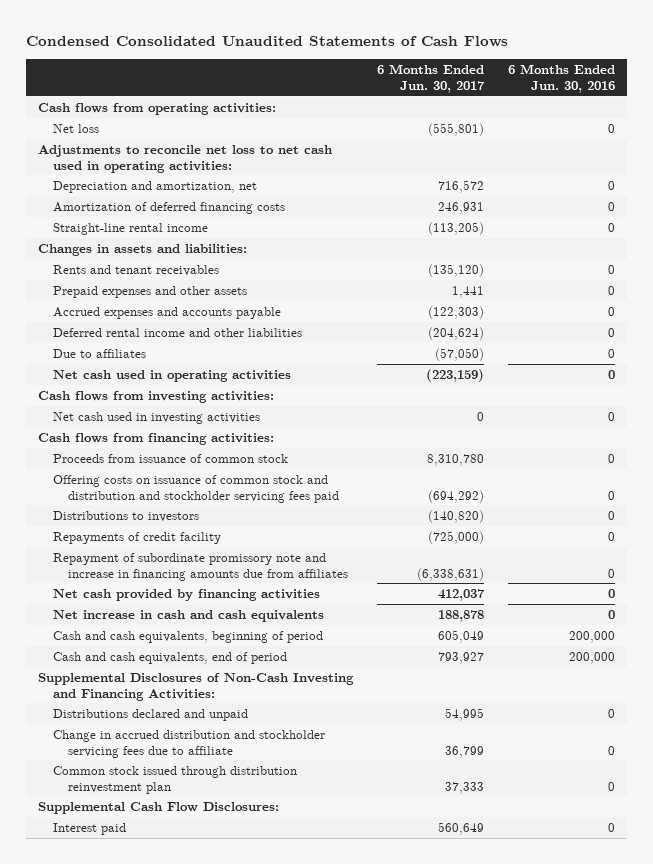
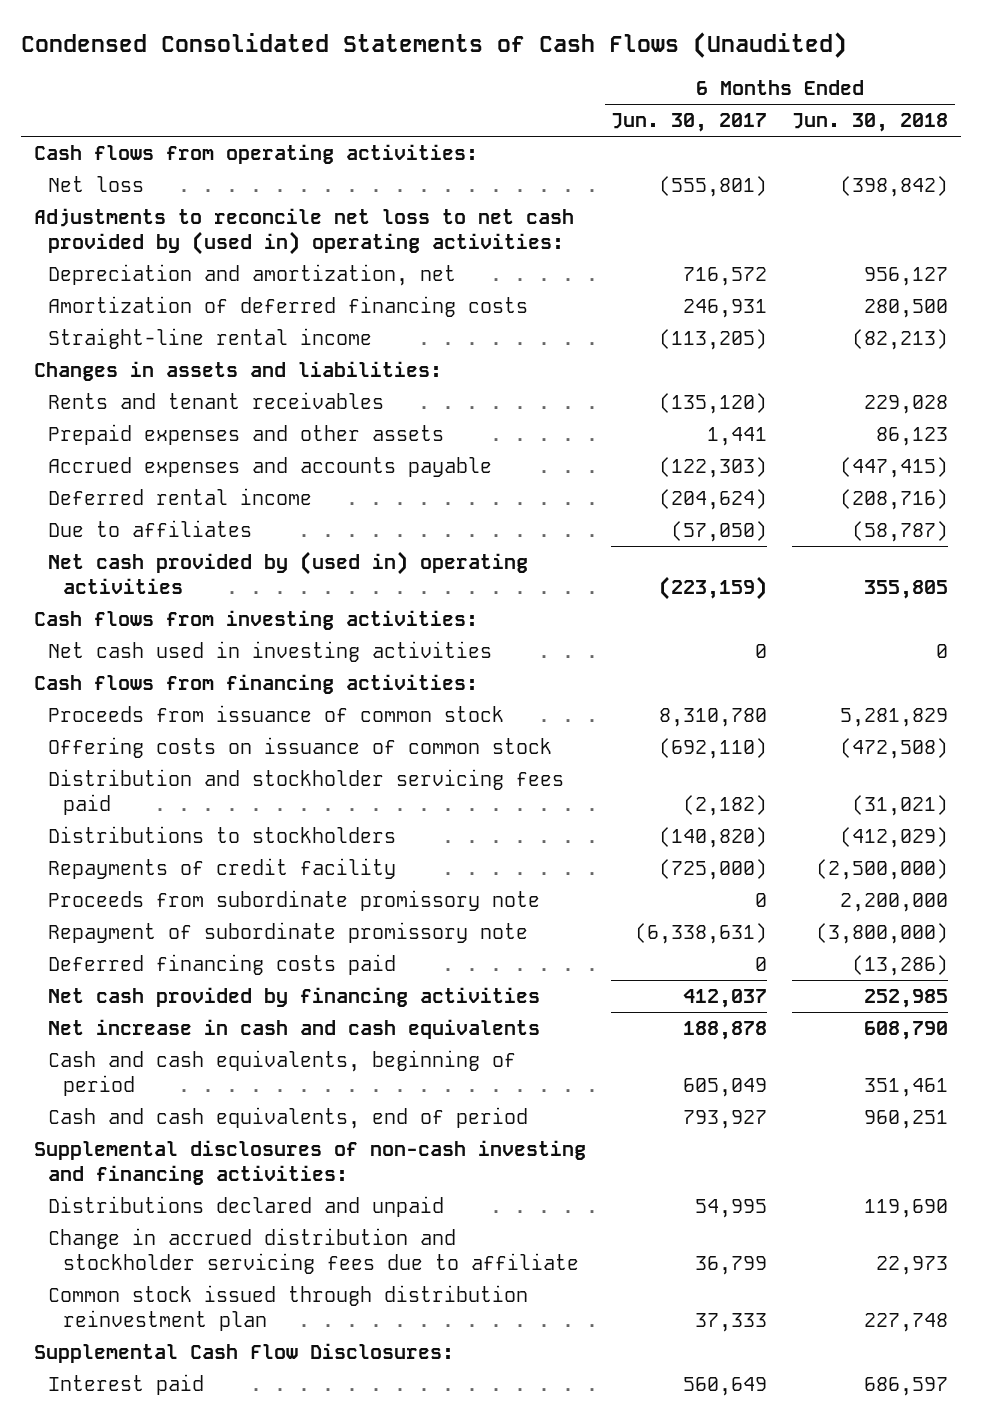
- Condensed Consolidated Unaudited Statements of Cash Flows
+ Condensed Consolidated Statements of Cash Flows (Unaudited)
- | 6 Months Ended Jun. 30, 2017 | 6 Months Ended Jun. 30, 2016
+ | 6 Months Ended Jun. 30, 2017 | 6 Months Ended Jun. 30, 2018
- Adjustments to reconcile net loss to net cash used in operating activities:
+ Adjustments to reconcile net loss to net cash provided by (used in) operating activities:
- Deferred rental income and other liabilities | (204,624) | 0
+ Deferred rental income | (204,624) | (208,716)
- Net cash used in operating activities | (223,159) | 0
+ Net cash provided by (used in) operating activities | (223,159) | 355,805
- Offering costs on issuance of common stock and distribution and stockholder servicing fees paid | (694,292) | 0
- Distributions to investors | (140,820) | 0
+ Offering costs on issuance of common stock | (692,110) | (472,508)
+ Distribution and stockholder servicing fees paid | (2,182) | (31,021)
+ Distributions to stockholders | (140,820) | (412,029)
- Repayment of subordinate promissory note and increase in financing amounts due from affiliates | (6,338,631) | 0
+ Proceeds from subordinate promissory note | 0 | 2,200,000
+ Repayment of subordinate promissory note | (6,338,631) | (3,800,000)
+ Deferred financing costs paid | 0 | (13,286)
- Supplemental Disclosures of Non-Cash Investing and Financing Activities:
+ Supplemental disclosures of non-cash investing and financing activities:

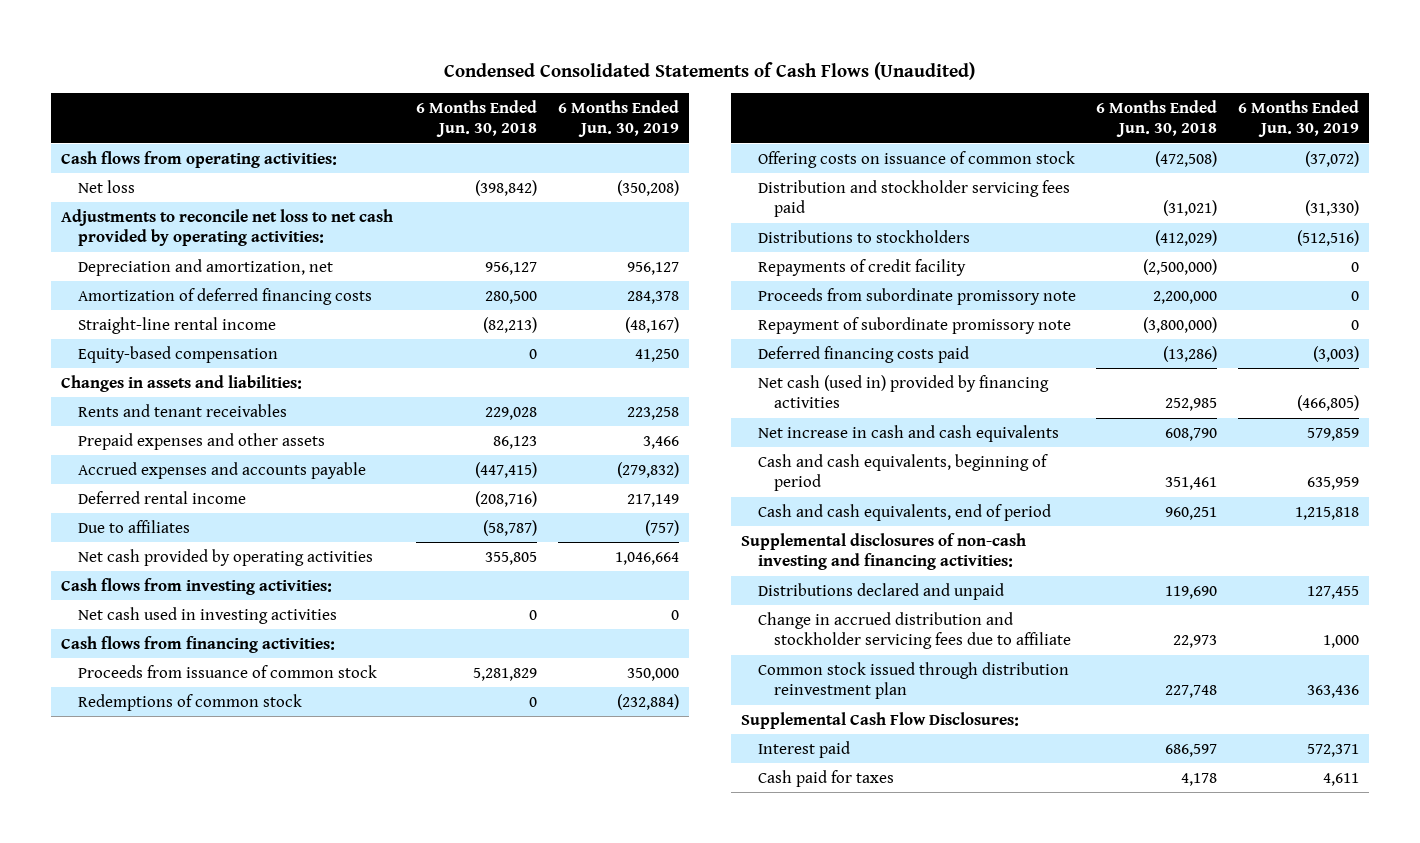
- | 6 Months Ended Jun. 30, 2017 | 6 Months Ended Jun. 30, 2018
+ | 6 Months Ended Jun. 30, 2018 | 6 Months Ended Jun. 30, 2019
- Adjustments to reconcile net loss to net cash provided by (used in) operating activities:
+ Adjustments to reconcile net loss to net cash provided by operating activities:
+ Equity-based compensation | 0 | 41,250
- Net cash provided by (used in) operating activities | (223,159) | 355,805
+ Net cash provided by operating activities | 355,805 | 1,046,664
+ Redemptions of common stock | 0 | (232,884)
- Net cash provided by financing activities | 412,037 | 252,985
+ Net cash (used in) provided by financing activities | 252,985 | (466,805)
+ Cash paid for taxes | 4,178 | 4,611

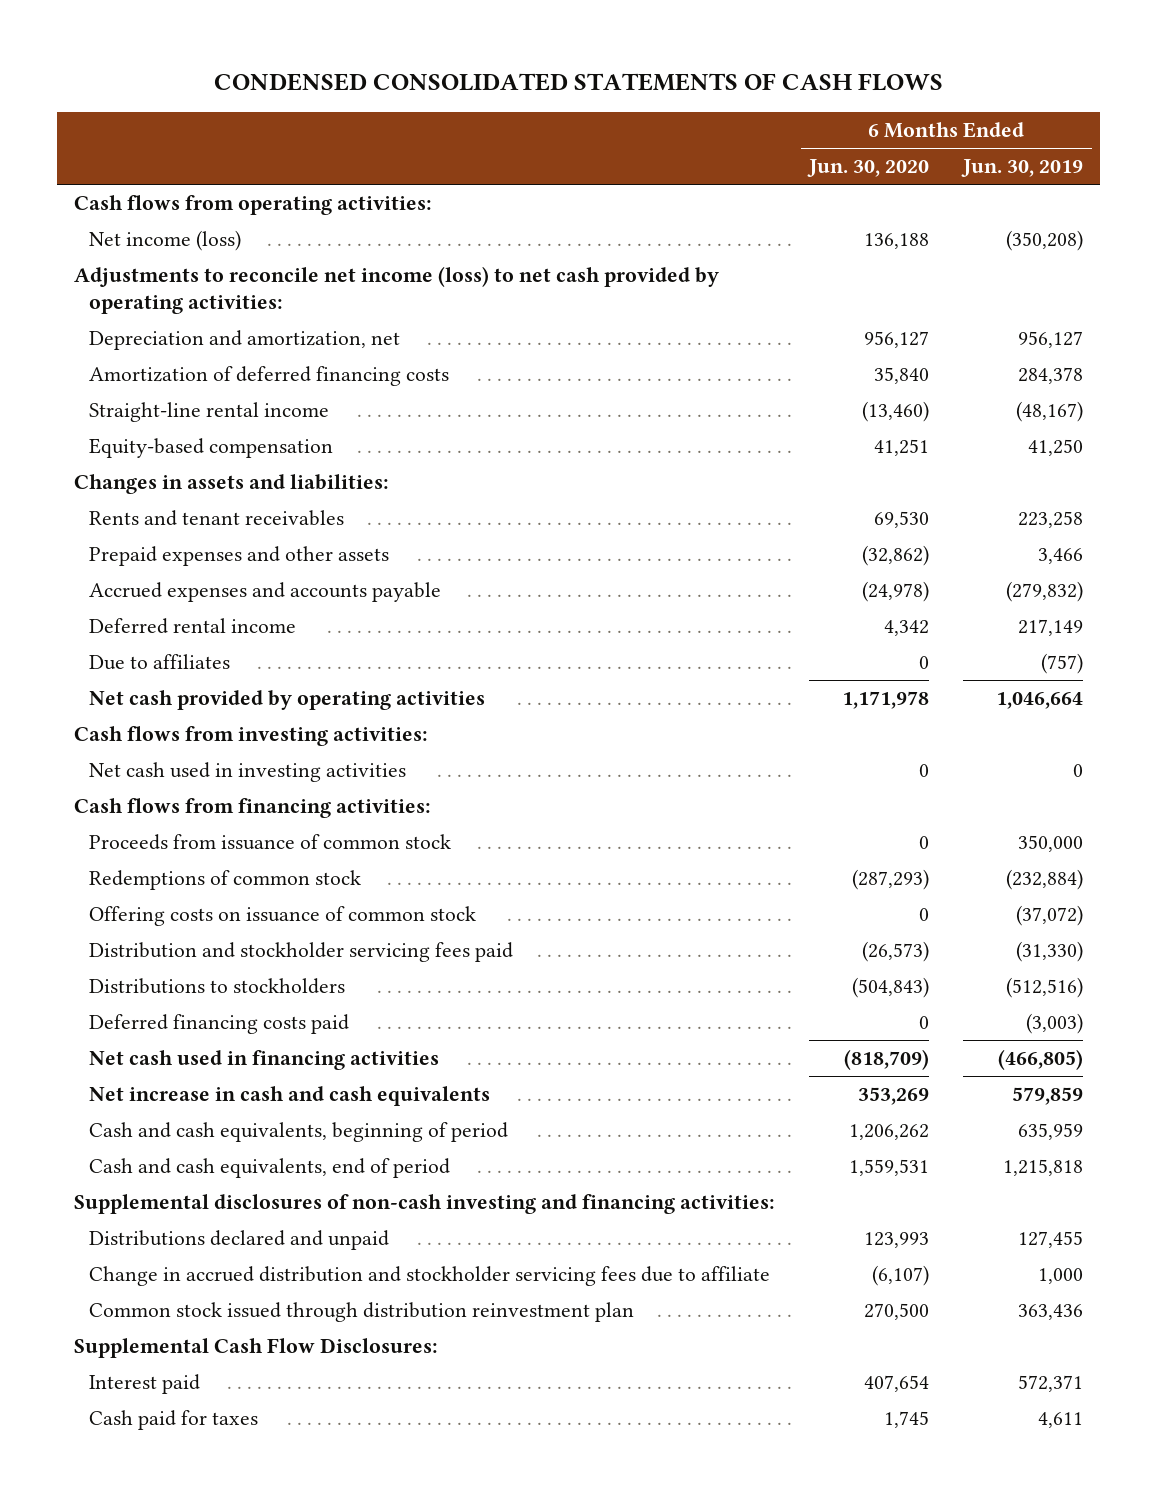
- Condensed Consolidated Statements of Cash Flows (Unaudited)
+ CONDENSED CONSOLIDATED STATEMENTS OF CASH FLOWS
- | 6 Months Ended Jun. 30, 2018 | 6 Months Ended Jun. 30, 2019
+ | 6 Months Ended Jun. 30, 2020 | 6 Months Ended Jun. 30, 2019
- Net loss | (398,842) | (350,208)
- Adjustments to reconcile net loss to net cash provided by operating activities:
+ Net income (loss) | 136,188 | (350,208)
+ Adjustments to reconcile net income (loss) to net cash provided by operating activities:
- Repayments of credit facility | (2,500,000) | 0
- Proceeds from subordinate promissory note | 2,200,000 | 0
- Repayment of subordinate promissory note | (3,800,000) | 0
- Net cash (used in) provided by financing activities | 252,985 | (466,805)
+ Net cash used in financing activities | (818,709) | (466,805)

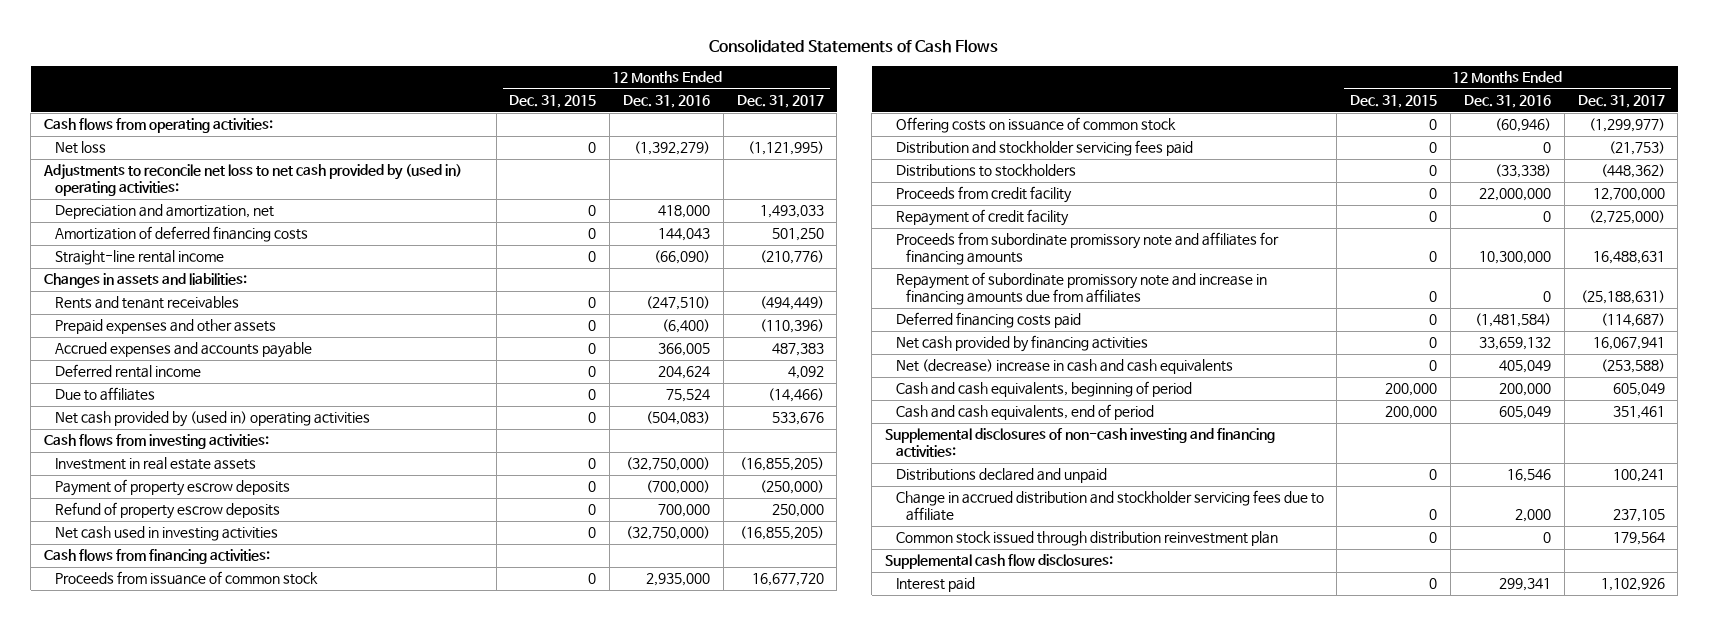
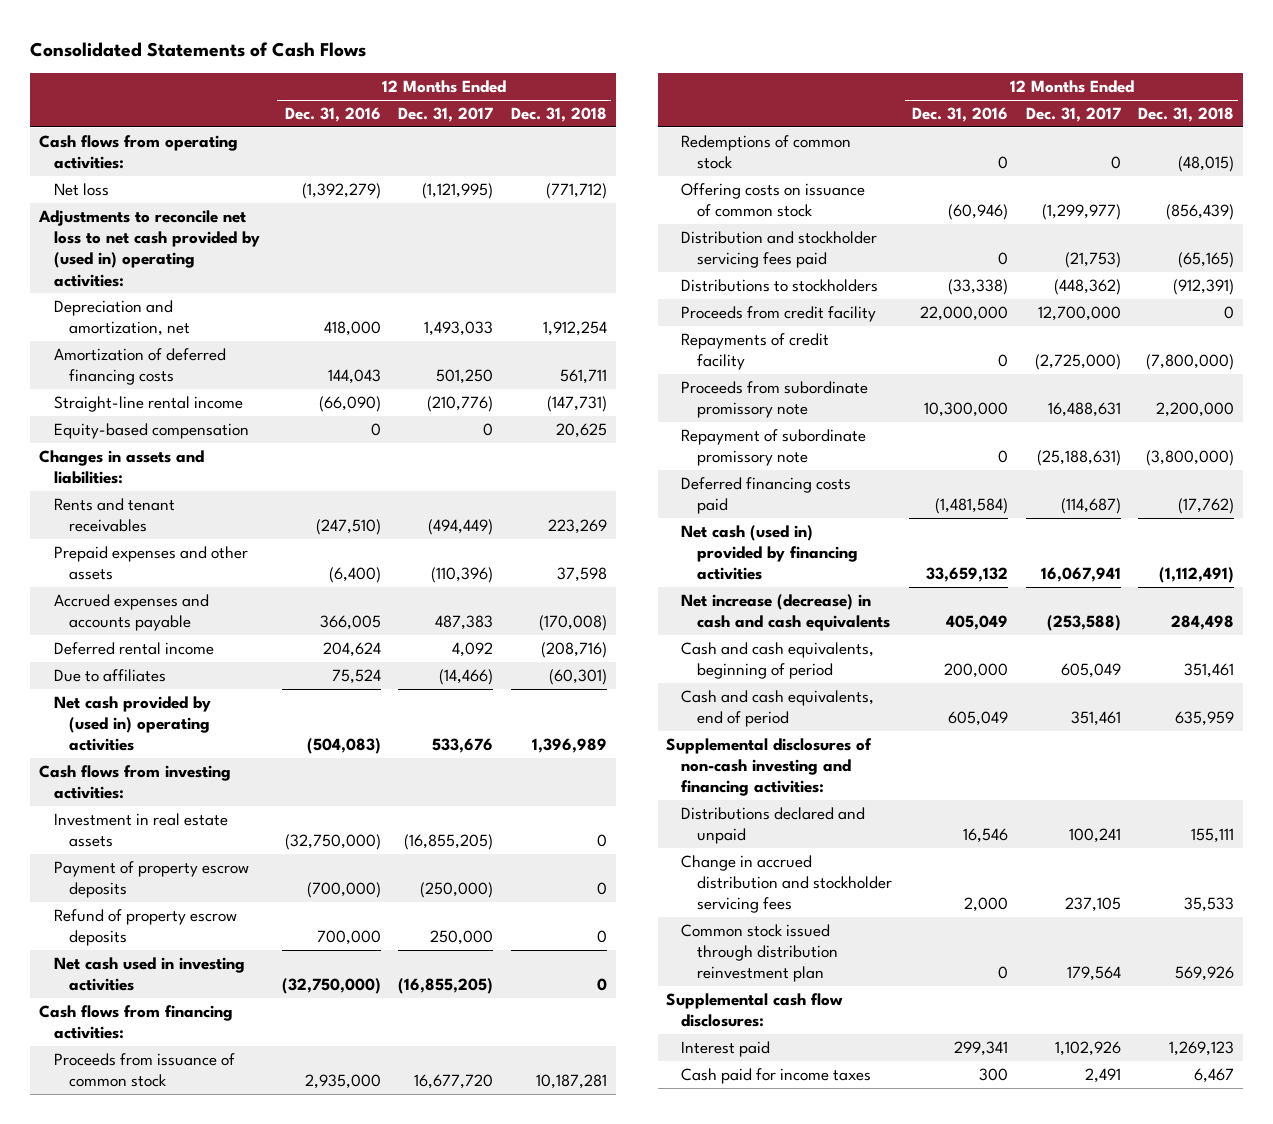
- | 12 Months Ended Dec. 31, 2015 | 12 Months Ended Dec. 31, 2016 | 12 Months Ended Dec. 31, 2017
+ | 12 Months Ended Dec. 31, 2016 | 12 Months Ended Dec. 31, 2017 | 12 Months Ended Dec. 31, 2018
+ Equity-based compensation | 0 | 0 | 20,625
+ Redemptions of common stock | 0 | 0 | (48,015)
- Repayment of credit facility | 0 | 0 | (2,725,000)
- Proceeds from subordinate promissory note and affiliates for financing amounts | 0 | 10,300,000 | 16,488,631
- Repayment of subordinate promissory note and increase in financing amounts due from affiliates | 0 | 0 | (25,188,631)
+ Repayments of credit facility | 0 | (2,725,000) | (7,800,000)
+ Proceeds from subordinate promissory note | 10,300,000 | 16,488,631 | 2,200,000
+ Repayment of subordinate promissory note | 0 | (25,188,631) | (3,800,000)
- Net cash provided by financing activities | 0 | 33,659,132 | 16,067,941
- Net (decrease) increase in cash and cash equivalents | 0 | 405,049 | (253,588)
+ Net cash (used in) provided by financing activities | 33,659,132 | 16,067,941 | (1,112,491)
+ Net increase (decrease) in cash and cash equivalents | 405,049 | (253,588) | 284,498
- Change in accrued distribution and stockholder servicing fees due to affiliate | 0 | 2,000 | 237,105
+ Change in accrued distribution and stockholder servicing fees | 2,000 | 237,105 | 35,533
+ Cash paid for income taxes | 300 | 2,491 | 6,467

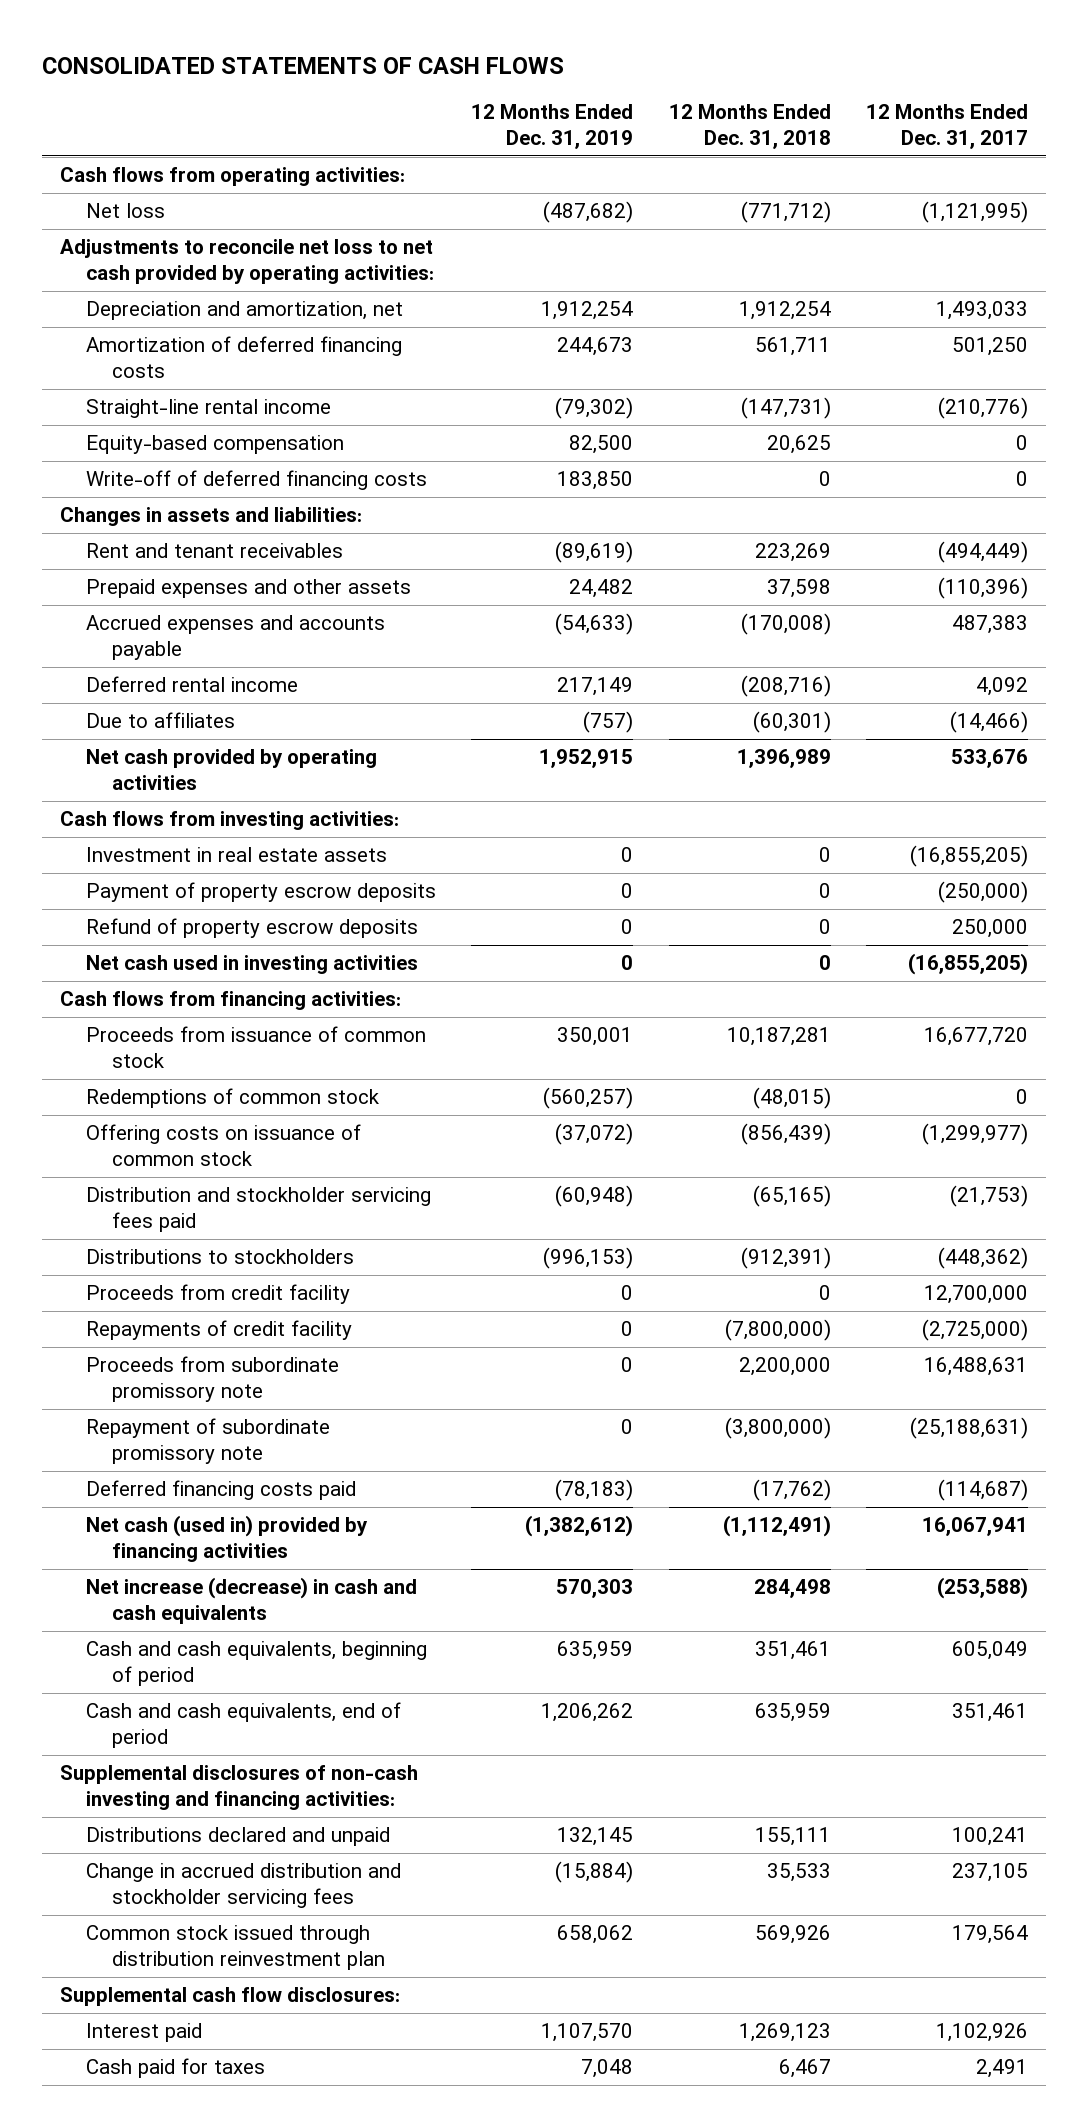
- Consolidated Statements of Cash Flows
+ CONSOLIDATED STATEMENTS OF CASH FLOWS
- | 12 Months Ended Dec. 31, 2016 | 12 Months Ended Dec. 31, 2017 | 12 Months Ended Dec. 31, 2018
+ | 12 Months Ended Dec. 31, 2019 | 12 Months Ended Dec. 31, 2018 | 12 Months Ended Dec. 31, 2017
- Adjustments to reconcile net loss to net cash provided by (used in) operating activities:
+ Adjustments to reconcile net loss to net cash provided by operating activities:
+ Write-off of deferred financing costs | 183,850 | 0 | 0
- Rents and tenant receivables | (247,510) | (494,449) | 223,269
+ Rent and tenant receivables | (89,619) | 223,269 | (494,449)
- Net cash provided by (used in) operating activities | (504,083) | 533,676 | 1,396,989
+ Net cash provided by operating activities | 1,952,915 | 1,396,989 | 533,676
- Cash paid for income taxes | 300 | 2,491 | 6,467
+ Cash paid for taxes | 7,048 | 6,467 | 2,491

